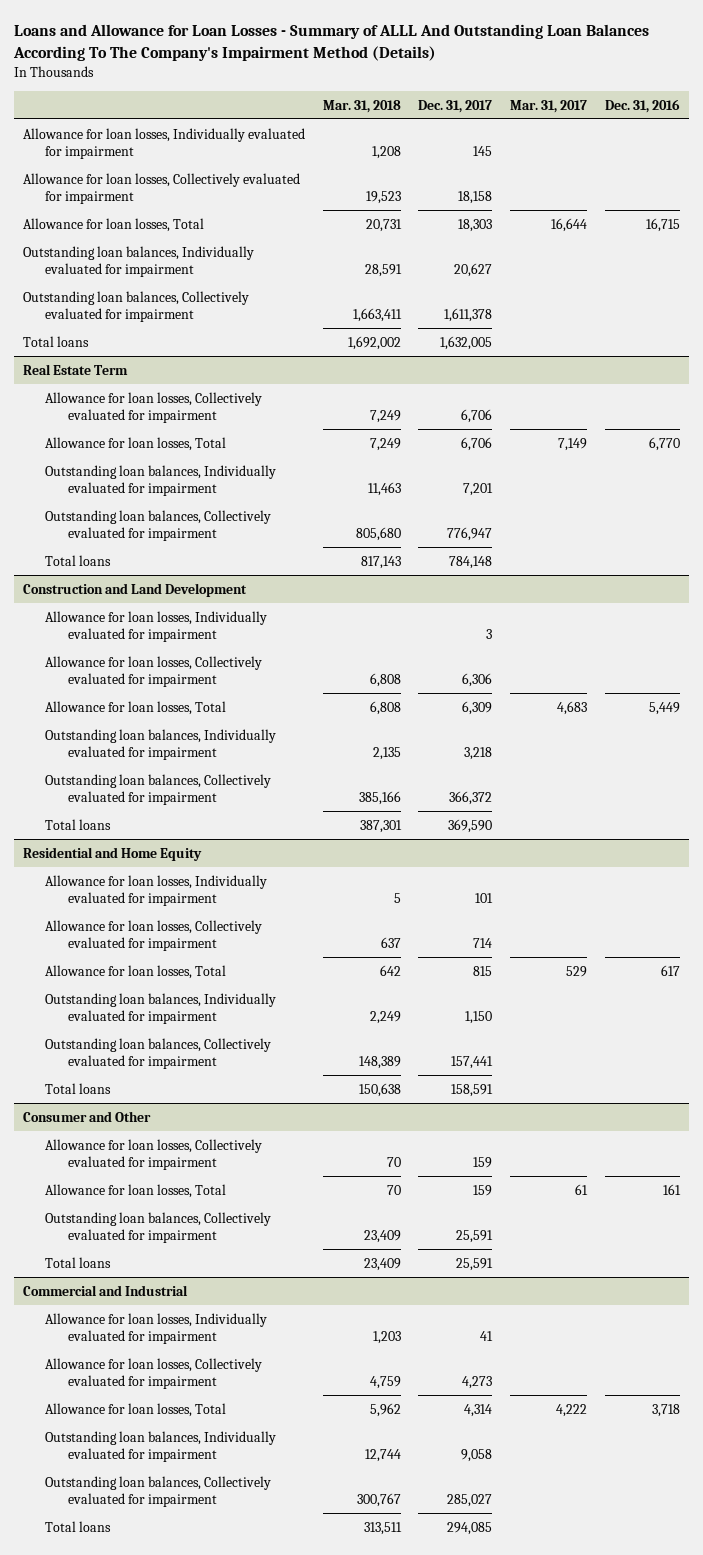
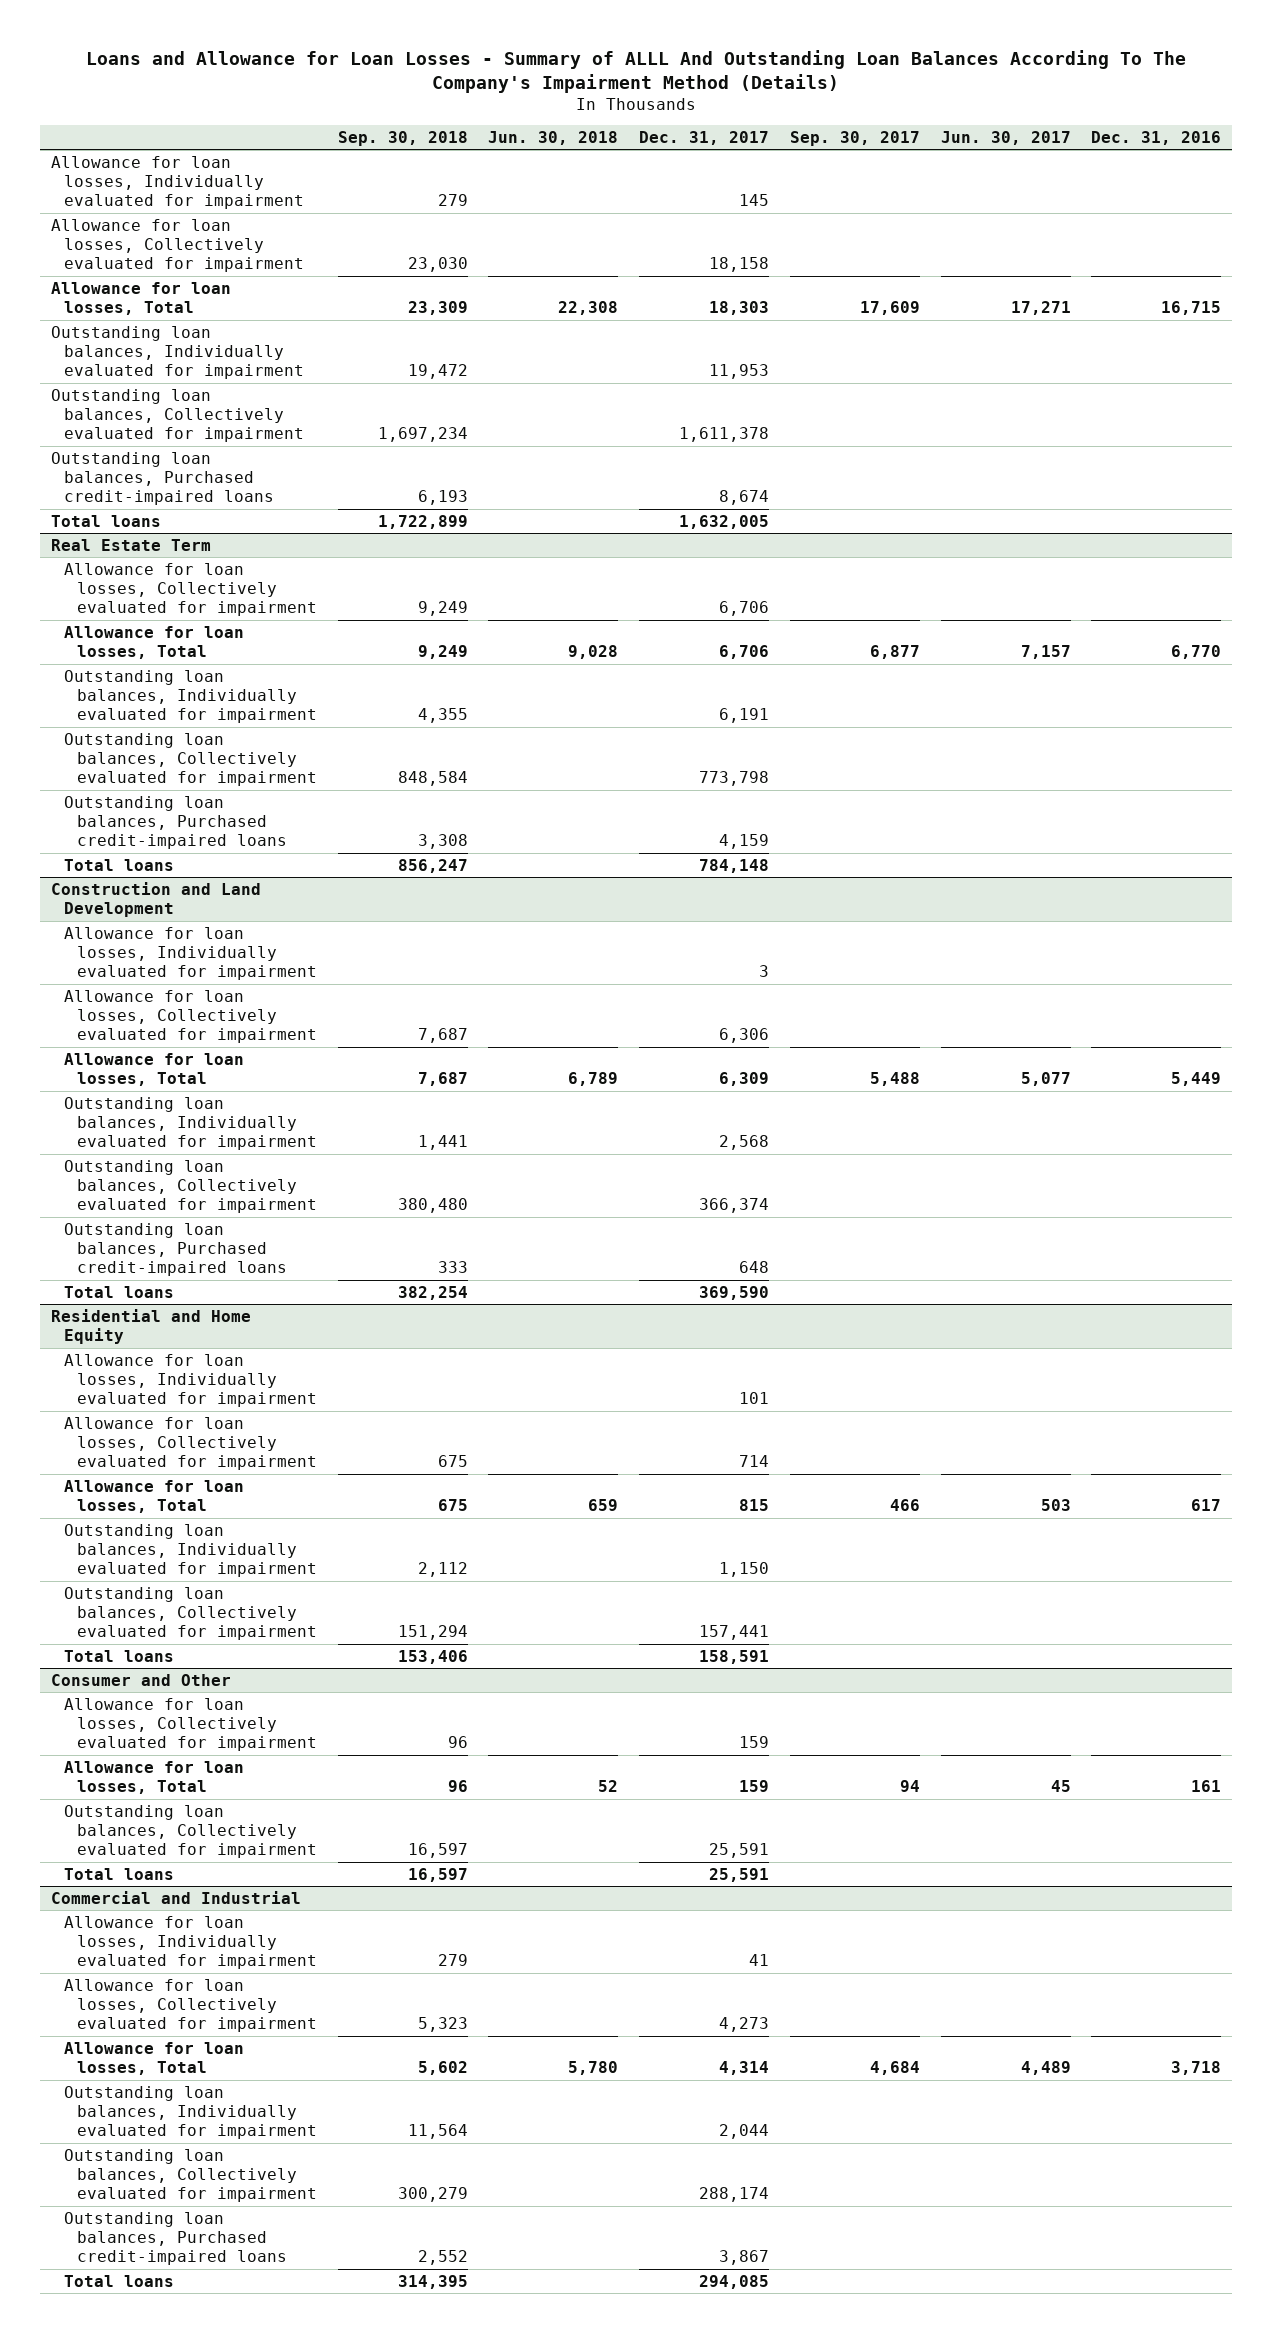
- | Mar. 31, 2018 | Dec. 31, 2017 | Mar. 31, 2017 | Dec. 31, 2016
+ | Sep. 30, 2018 | Jun. 30, 2018 | Dec. 31, 2017 | Sep. 30, 2017 | Jun. 30, 2017 | Dec. 31, 2016
- Outstanding loan balances, Individually evaluated for impairment | 28,591 | 20,627 | |
+ Outstanding loan balances, Individually evaluated for impairment | 19,472 | | 11,953 | | |
+ Outstanding loan balances, Purchased credit-impaired loans | 6,193 | | 8,674 | | |
@ Real Estate Term
- Outstanding loan balances, Individually evaluated for impairment | 11,463 | 7,201 | |
- Outstanding loan balances, Collectively evaluated for impairment | 805,680 | 776,947 | |
+ Outstanding loan balances, Individually evaluated for impairment | 4,355 | | 6,191 | | |
+ Outstanding loan balances, Collectively evaluated for impairment | 848,584 | | 773,798 | | |
+ Outstanding loan balances, Purchased credit-impaired loans | 3,308 | | 4,159 | | |
@ Construction and Land Development
- Outstanding loan balances, Individually evaluated for impairment | 2,135 | 3,218 | |
- Outstanding loan balances, Collectively evaluated for impairment | 385,166 | 366,372 | |
+ Outstanding loan balances, Individually evaluated for impairment | 1,441 | | 2,568 | | |
+ Outstanding loan balances, Collectively evaluated for impairment | 380,480 | | 366,374 | | |
+ Outstanding loan balances, Purchased credit-impaired loans | 333 | | 648 | | |
@ Commercial and Industrial
- Outstanding loan balances, Individually evaluated for impairment | 12,744 | 9,058 | |
- Outstanding loan balances, Collectively evaluated for impairment | 300,767 | 285,027 | |
+ Outstanding loan balances, Individually evaluated for impairment | 11,564 | | 2,044 | | |
+ Outstanding loan balances, Collectively evaluated for impairment | 300,279 | | 288,174 | | |
+ Outstanding loan balances, Purchased credit-impaired loans | 2,552 | | 3,867 | | |

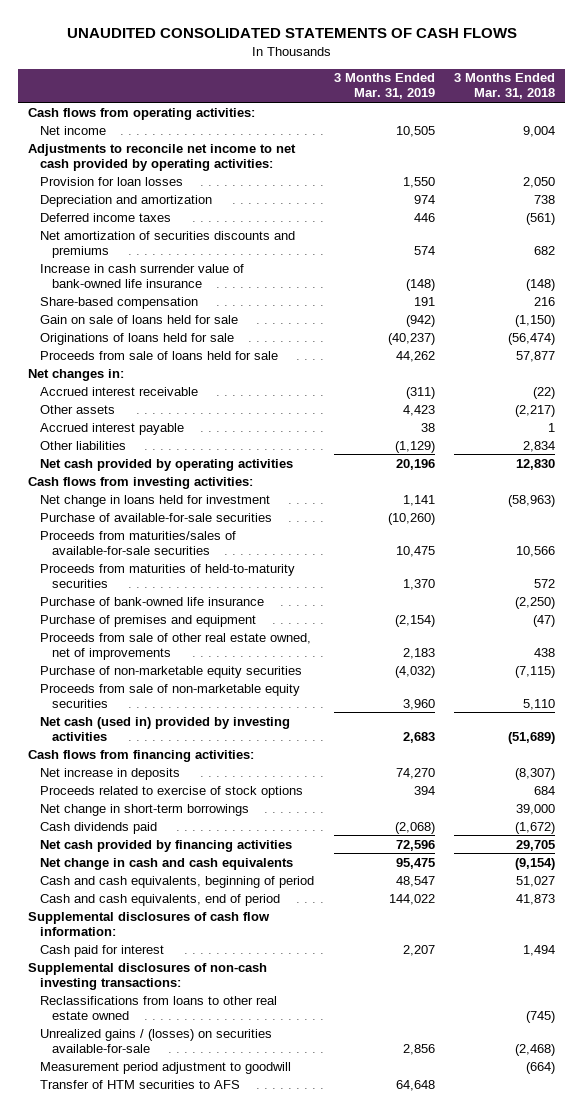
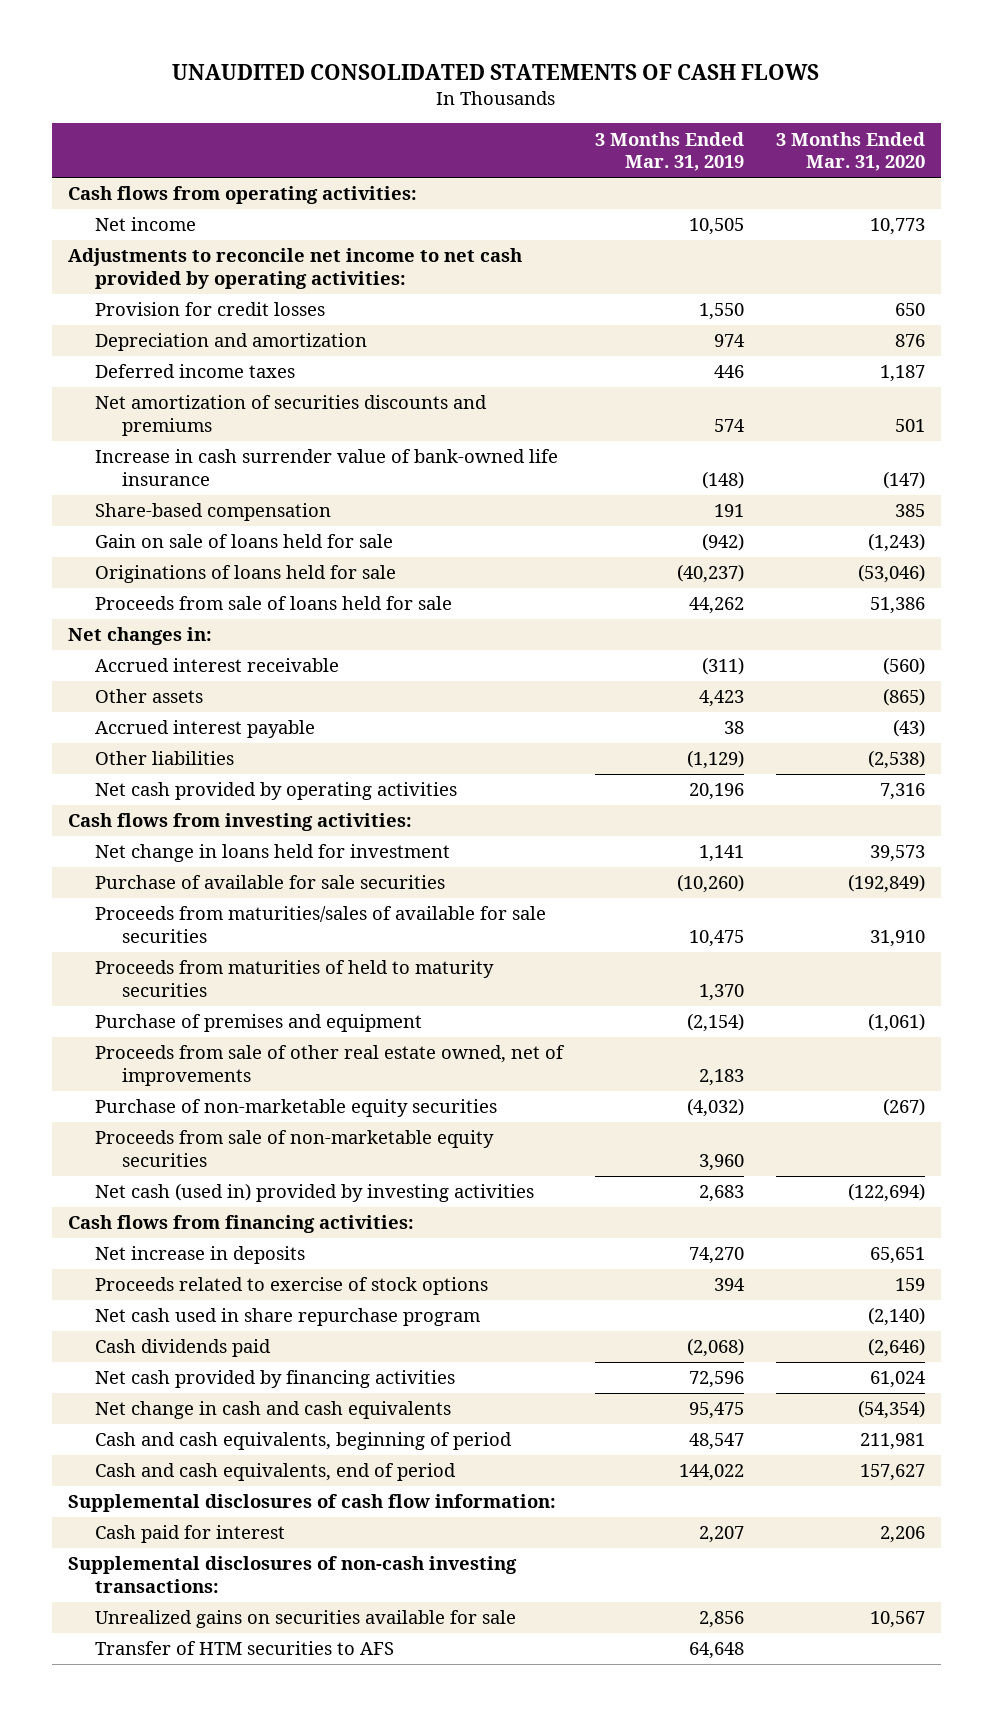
- | 3 Months Ended Mar. 31, 2019 | 3 Months Ended Mar. 31, 2018
+ | 3 Months Ended Mar. 31, 2019 | 3 Months Ended Mar. 31, 2020
- Provision for loan losses | 1,550 | 2,050
+ Provision for credit losses | 1,550 | 650
- Purchase of available-for-sale securities | (10,260) |
- Proceeds from maturities/sales of available-for-sale securities | 10,475 | 10,566
- Proceeds from maturities of held-to-maturity securities | 1,370 | 572
- Purchase of bank-owned life insurance | | (2,250)
+ Purchase of available for sale securities | (10,260) | (192,849)
+ Proceeds from maturities/sales of available for sale securities | 10,475 | 31,910
+ Proceeds from maturities of held to maturity securities | 1,370 |
- Net change in short-term borrowings | | 39,000
+ Net cash used in share repurchase program | | (2,140)
- Reclassifications from loans to other real estate owned | | (745)
- Unrealized gains / (losses) on securities available-for-sale | 2,856 | (2,468)
- Measurement period adjustment to goodwill | | (664)
+ Unrealized gains on securities available for sale | 2,856 | 10,567

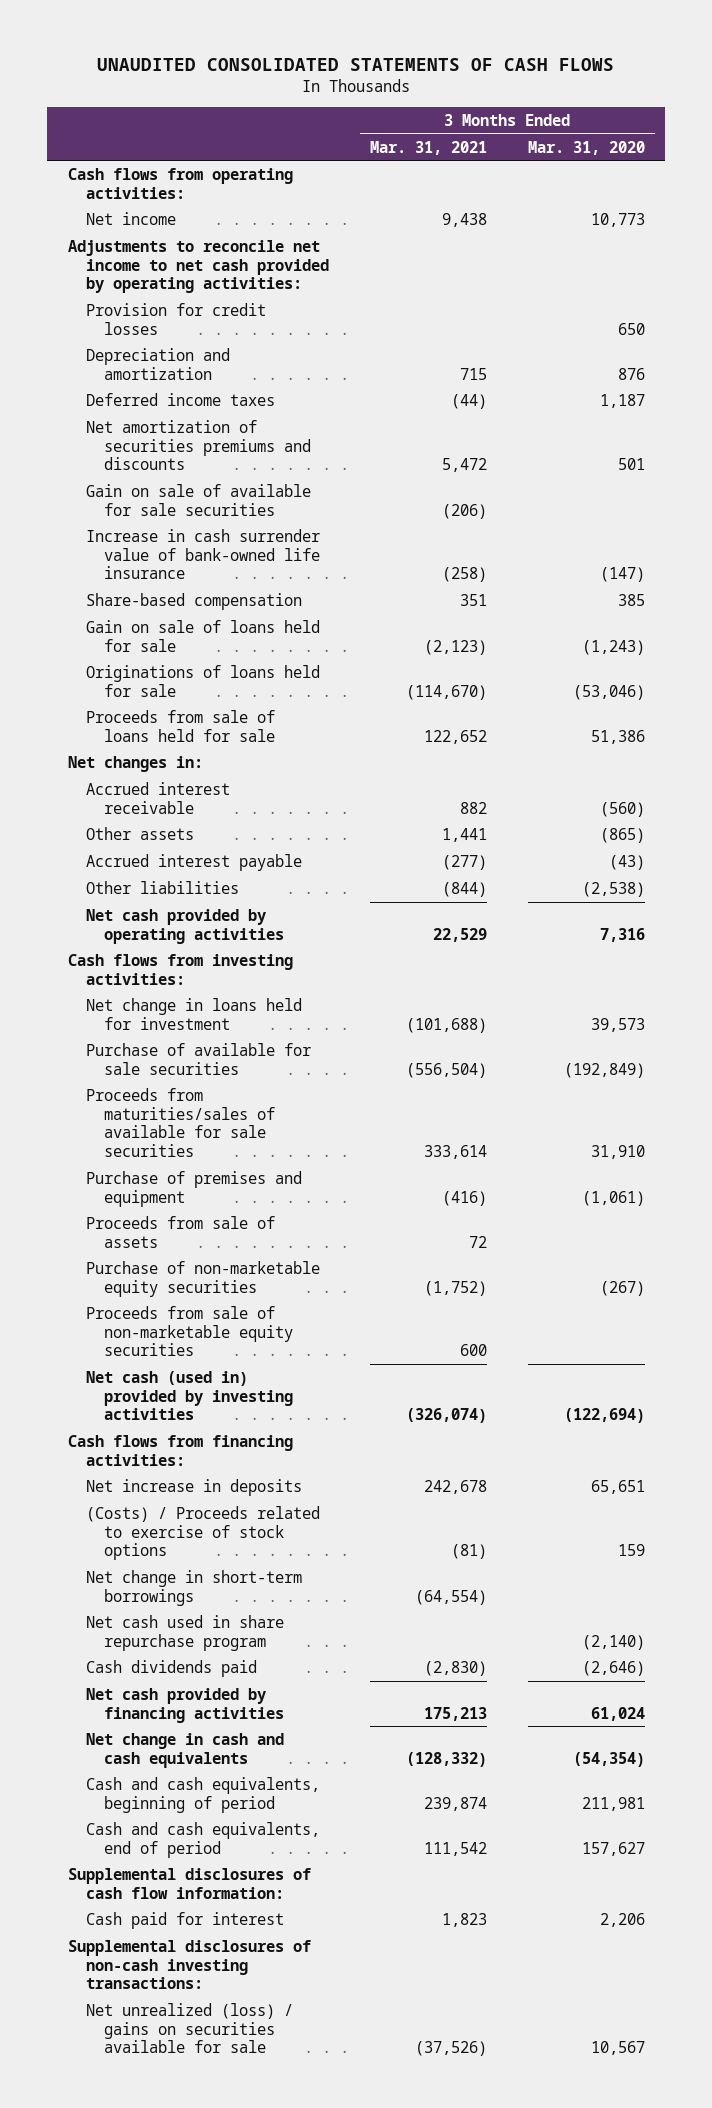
- | 3 Months Ended Mar. 31, 2019 | 3 Months Ended Mar. 31, 2020
+ | 3 Months Ended Mar. 31, 2021 | 3 Months Ended Mar. 31, 2020
- Net amortization of securities discounts and premiums | 574 | 501
+ Net amortization of securities premiums and discounts | 5,472 | 501
+ Gain on sale of available for sale securities | (206) |
- Proceeds from maturities of held to maturity securities | 1,370 |
- Proceeds from sale of other real estate owned, net of improvements | 2,183 |
+ Proceeds from sale of assets | 72 |
- Proceeds related to exercise of stock options | 394 | 159
+ (Costs) / Proceeds related to exercise of stock options | (81) | 159
+ Net change in short-term borrowings | (64,554) |
- Unrealized gains on securities available for sale | 2,856 | 10,567
- Transfer of HTM securities to AFS | 64,648 |
+ Net unrealized (loss) / gains on securities available for sale | (37,526) | 10,567

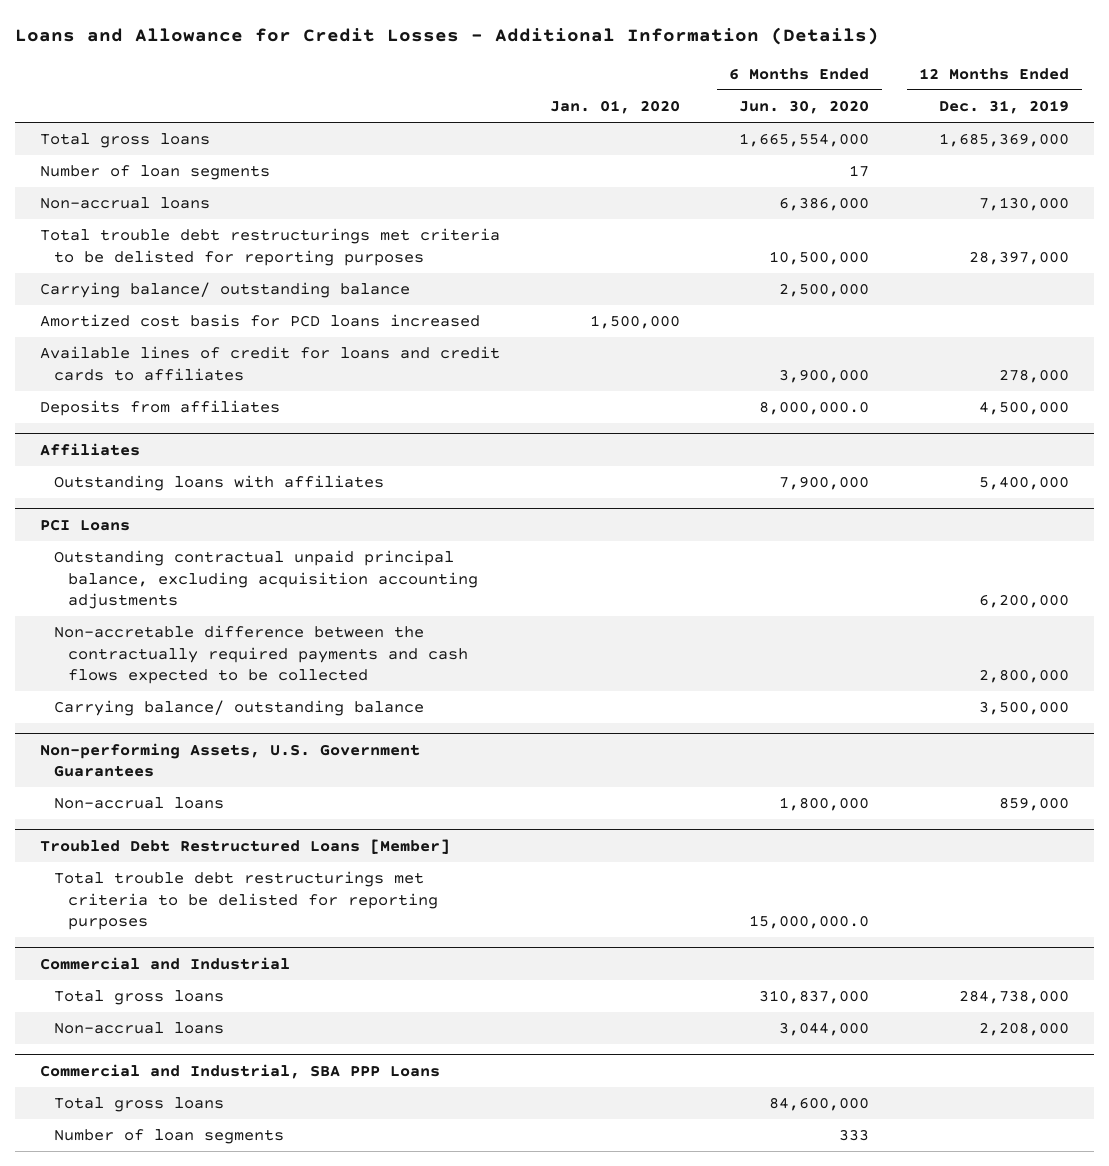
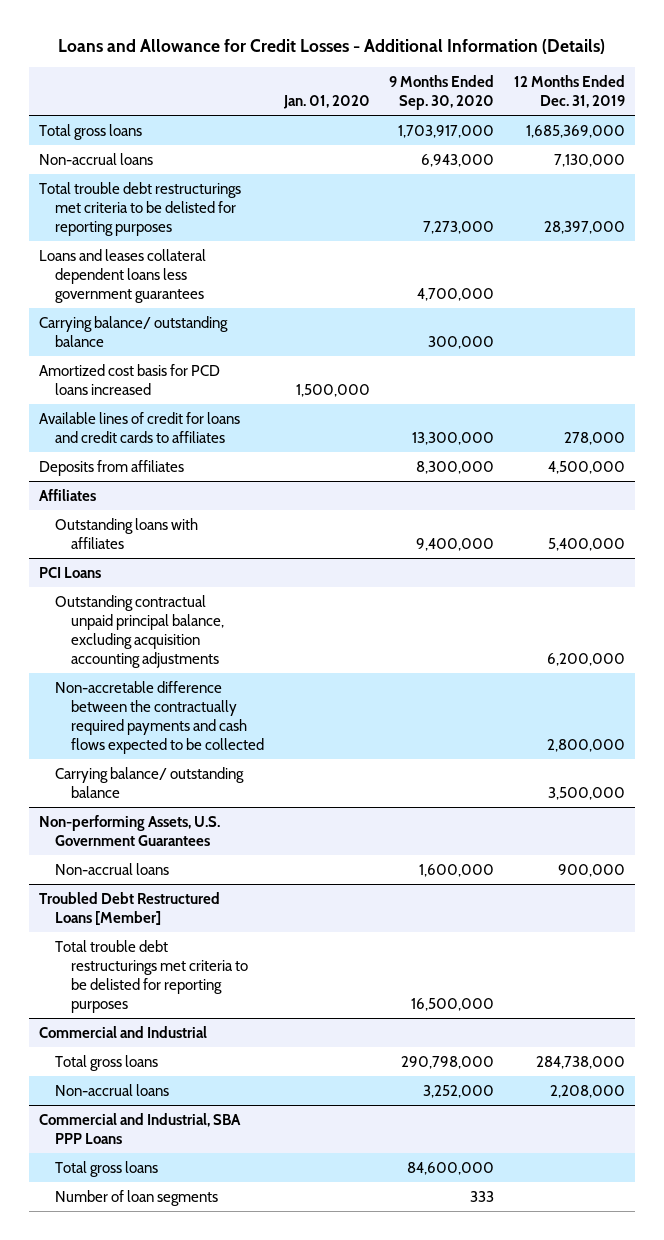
- | Jan. 01, 2020 | 6 Months Ended Jun. 30, 2020 | 12 Months Ended Dec. 31, 2019
+ | Jan. 01, 2020 | 9 Months Ended Sep. 30, 2020 | 12 Months Ended Dec. 31, 2019
- Number of loan segments | | 17 |
+ Loans and leases collateral dependent loans less government guarantees | | 4,700,000 |
@ Non-performing Assets, U.S. Government Guarantees
- Non-accrual loans | | 1,800,000 | 859,000
+ Non-accrual loans | | 1,600,000 | 900,000

